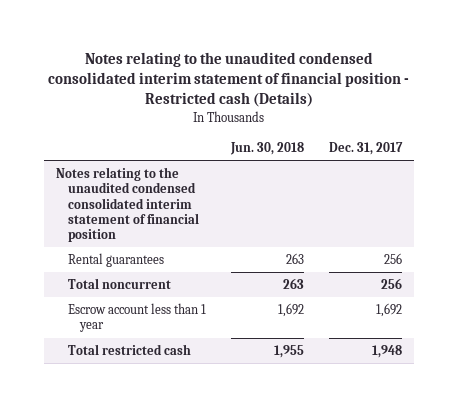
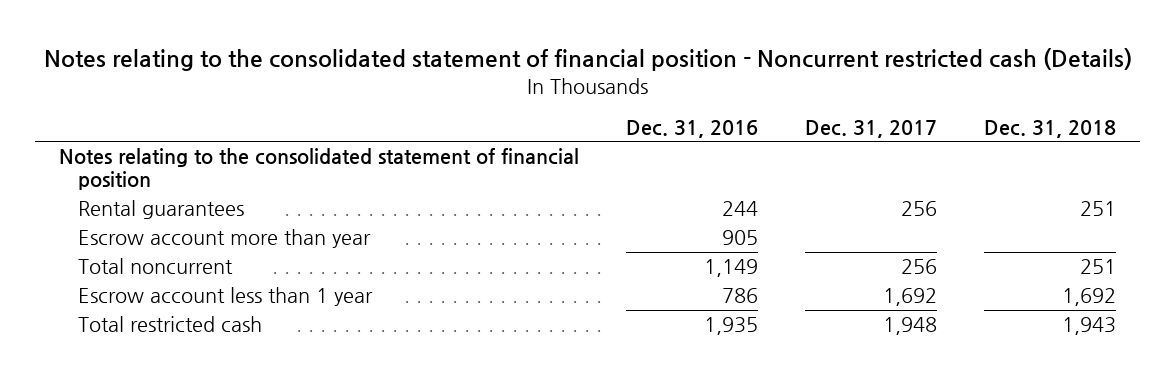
- Notes relating to the unaudited condensed consolidated interim statement of financial position - Restricted cash (Details)
+ Notes relating to the consolidated statement of financial position - Noncurrent restricted cash (Details)
- | Jun. 30, 2018 | Dec. 31, 2017
+ | Dec. 31, 2016 | Dec. 31, 2017 | Dec. 31, 2018
- Notes relating to the unaudited condensed consolidated interim statement of financial position
+ Notes relating to the consolidated statement of financial position
+ Escrow account more than year | 905 | |

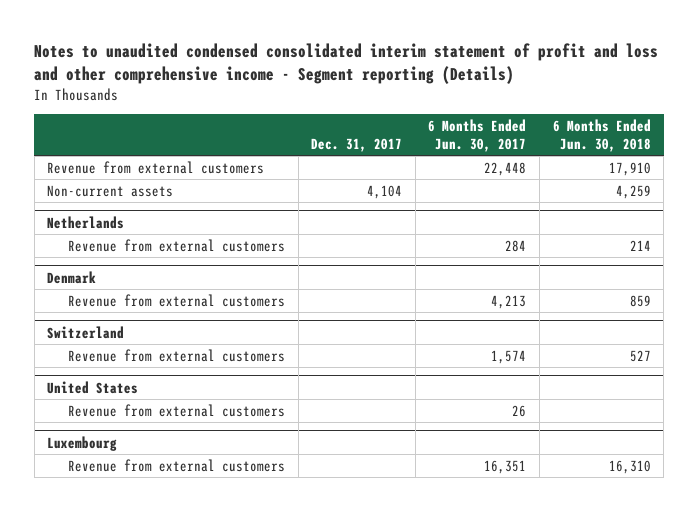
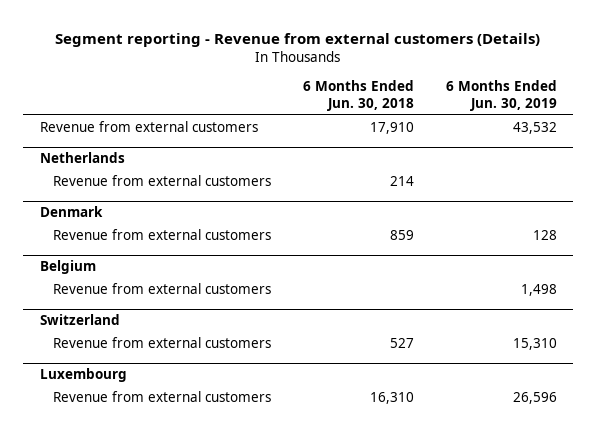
- Notes to unaudited condensed consolidated interim statement of profit and loss and other comprehensive income - Segment reporting (Details)
+ Segment reporting - Revenue from external customers (Details)
- | Dec. 31, 2017 | 6 Months Ended Jun. 30, 2017 | 6 Months Ended Jun. 30, 2018
+ | 6 Months Ended Jun. 30, 2018 | 6 Months Ended Jun. 30, 2019
- Non-current assets | 4,104 | | 4,259
+ Belgium
+ Revenue from external customers | | 1,498
- United States
- Revenue from external customers | | 26 |

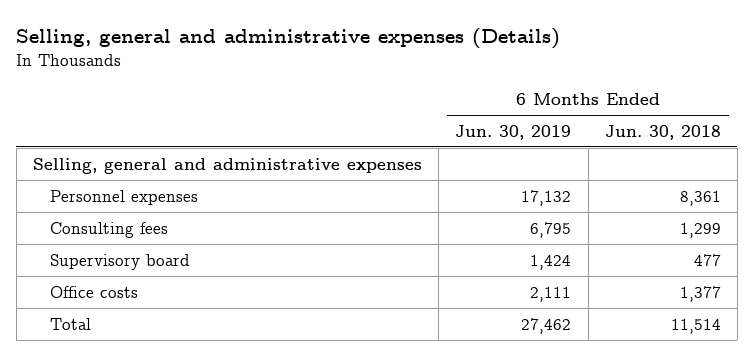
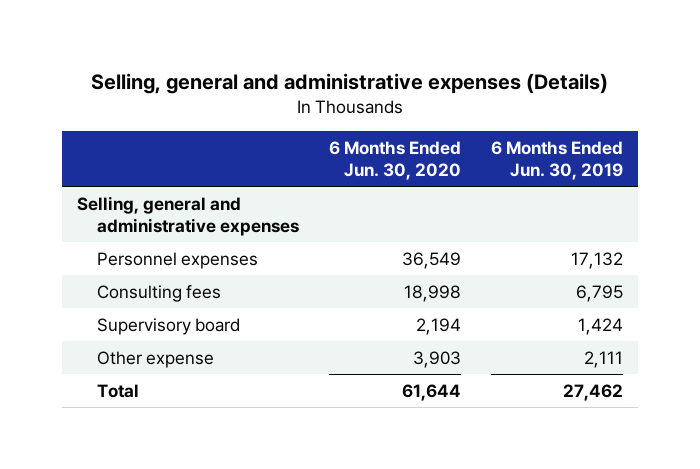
- | 6 Months Ended Jun. 30, 2019 | 6 Months Ended Jun. 30, 2018
+ | 6 Months Ended Jun. 30, 2020 | 6 Months Ended Jun. 30, 2019
- Office costs | 2,111 | 1,377
+ Other expense | 3,903 | 2,111

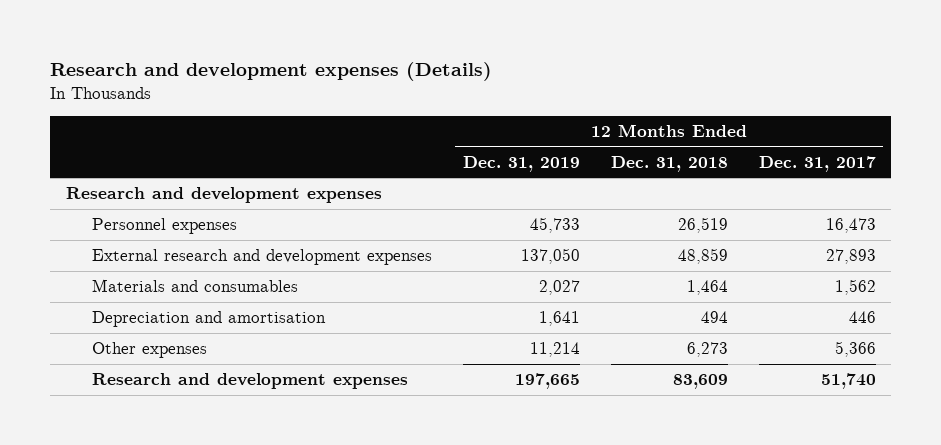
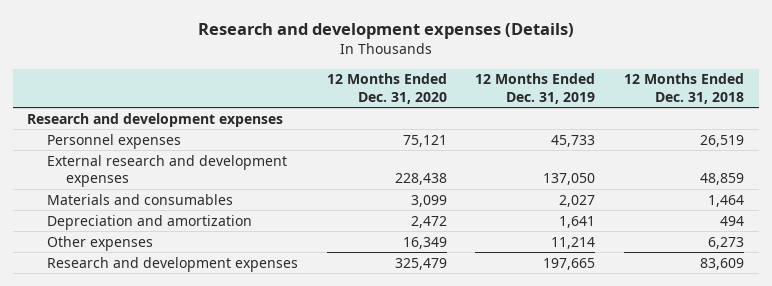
- | 12 Months Ended Dec. 31, 2019 | 12 Months Ended Dec. 31, 2018 | 12 Months Ended Dec. 31, 2017
+ | 12 Months Ended Dec. 31, 2020 | 12 Months Ended Dec. 31, 2019 | 12 Months Ended Dec. 31, 2018
- Depreciation and amortisation | 1,641 | 494 | 446
+ Depreciation and amortization | 2,472 | 1,641 | 494

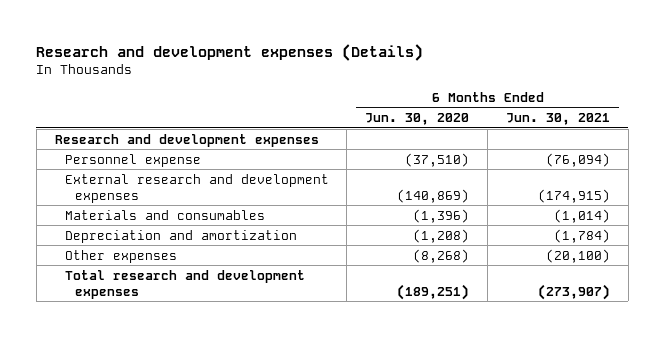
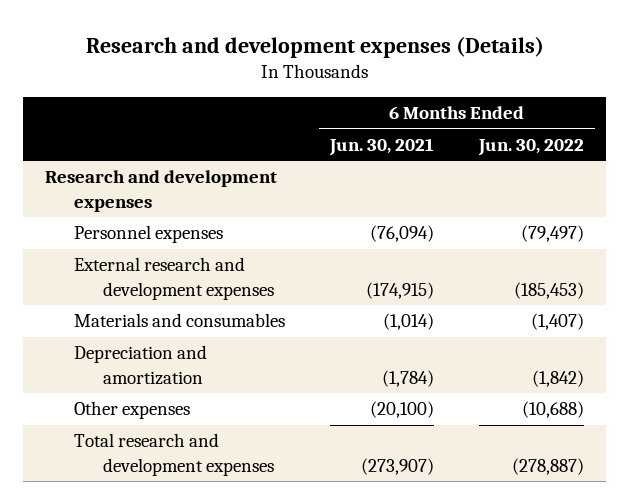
- | 6 Months Ended Jun. 30, 2020 | 6 Months Ended Jun. 30, 2021
+ | 6 Months Ended Jun. 30, 2021 | 6 Months Ended Jun. 30, 2022
- Personnel expense | (37,510) | (76,094)
+ Personnel expenses | (76,094) | (79,497)

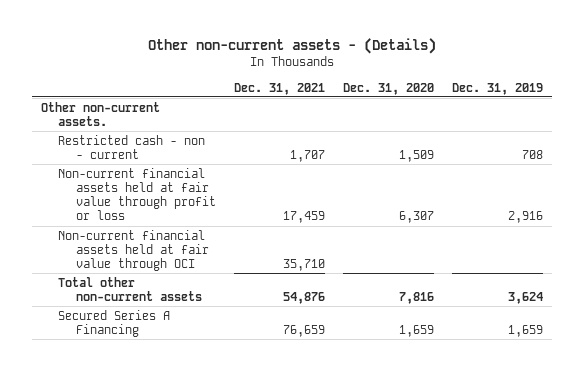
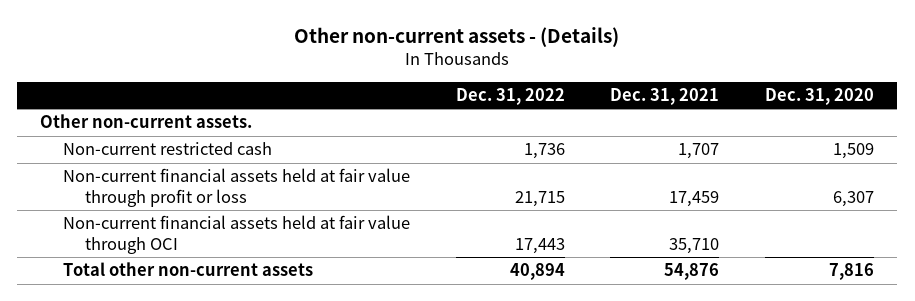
- | Dec. 31, 2021 | Dec. 31, 2020 | Dec. 31, 2019
+ | Dec. 31, 2022 | Dec. 31, 2021 | Dec. 31, 2020
- Restricted cash - non - current | 1,707 | 1,509 | 708
+ Non-current restricted cash | 1,736 | 1,707 | 1,509
- Secured Series A Financing | 76,659 | 1,659 | 1,659

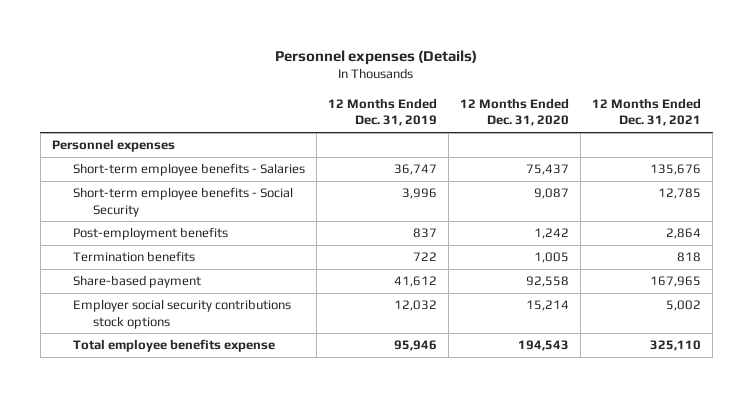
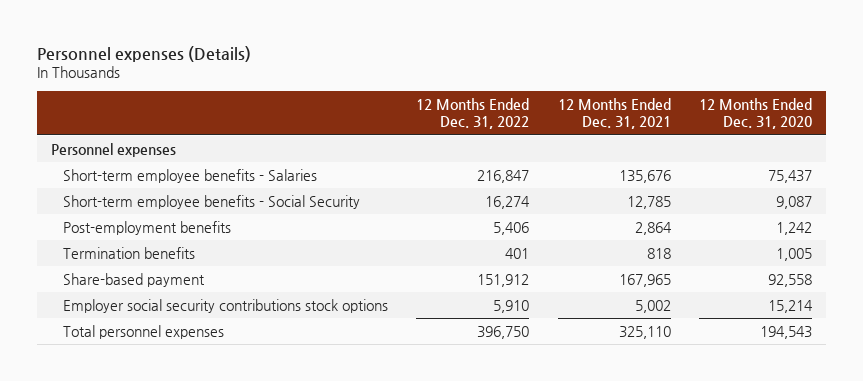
- | 12 Months Ended Dec. 31, 2019 | 12 Months Ended Dec. 31, 2020 | 12 Months Ended Dec. 31, 2021
+ | 12 Months Ended Dec. 31, 2022 | 12 Months Ended Dec. 31, 2021 | 12 Months Ended Dec. 31, 2020
- Total employee benefits expense | 95,946 | 194,543 | 325,110
+ Total personnel expenses | 396,750 | 325,110 | 194,543

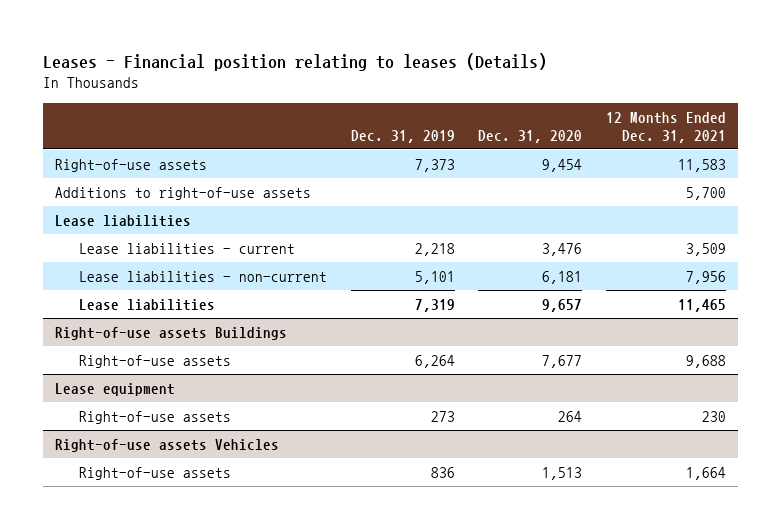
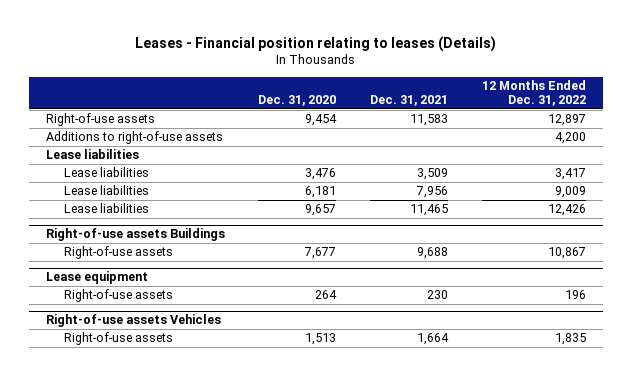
- | Dec. 31, 2019 | Dec. 31, 2020 | 12 Months Ended Dec. 31, 2021
+ | Dec. 31, 2020 | Dec. 31, 2021 | 12 Months Ended Dec. 31, 2022
- Lease liabilities - current | 2,218 | 3,476 | 3,509
- Lease liabilities - non-current | 5,101 | 6,181 | 7,956
+ Lease liabilities | 3,476 | 3,509 | 3,417
+ Lease liabilities | 6,181 | 7,956 | 9,009

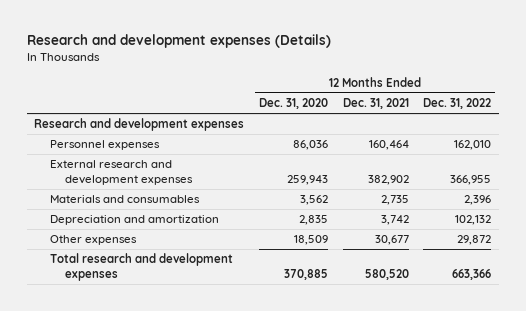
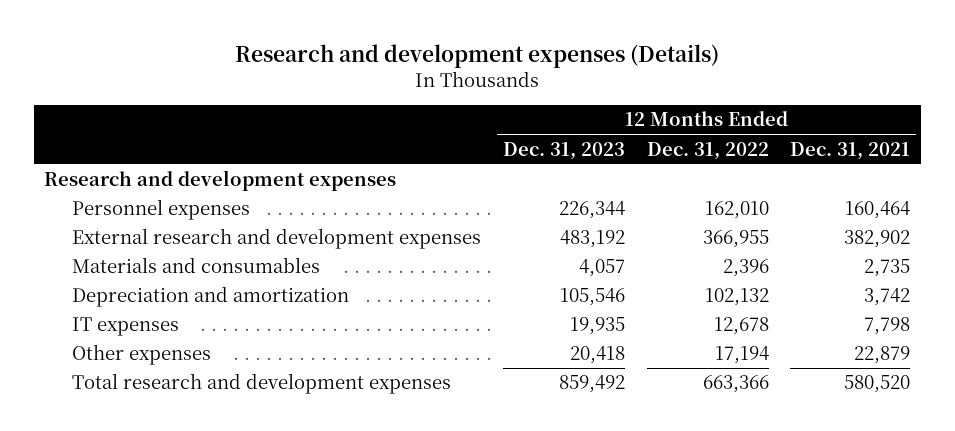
- | 12 Months Ended Dec. 31, 2020 | 12 Months Ended Dec. 31, 2021 | 12 Months Ended Dec. 31, 2022
+ | 12 Months Ended Dec. 31, 2023 | 12 Months Ended Dec. 31, 2022 | 12 Months Ended Dec. 31, 2021
- Other expenses | 18,509 | 30,677 | 29,872
+ IT expenses | 19,935 | 12,678 | 7,798
+ Other expenses | 20,418 | 17,194 | 22,879

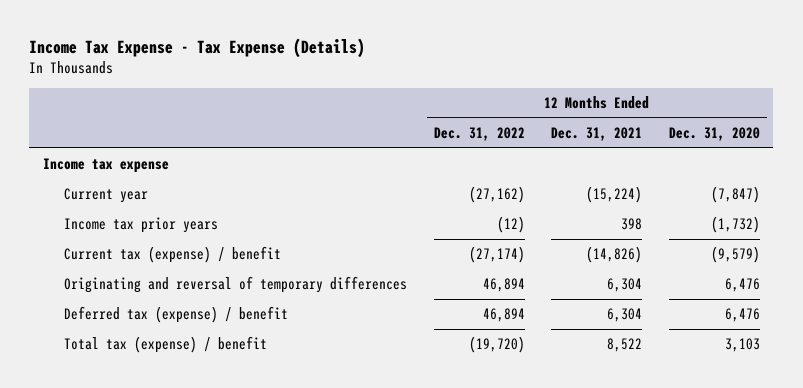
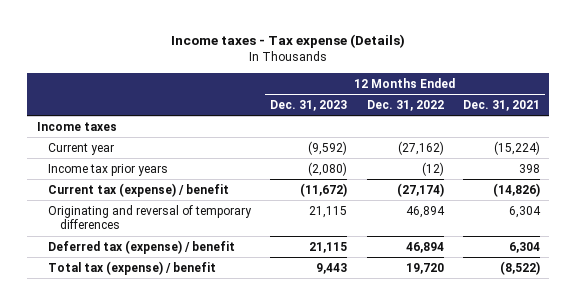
- Income Tax Expense - Tax Expense (Details)
+ Income taxes - Tax expense (Details)
- | 12 Months Ended Dec. 31, 2022 | 12 Months Ended Dec. 31, 2021 | 12 Months Ended Dec. 31, 2020
+ | 12 Months Ended Dec. 31, 2023 | 12 Months Ended Dec. 31, 2022 | 12 Months Ended Dec. 31, 2021
- Income tax expense
+ Income taxes
- Total tax (expense) / benefit | (19,720) | 8,522 | 3,103
+ Total tax (expense) / benefit | 9,443 | 19,720 | (8,522)

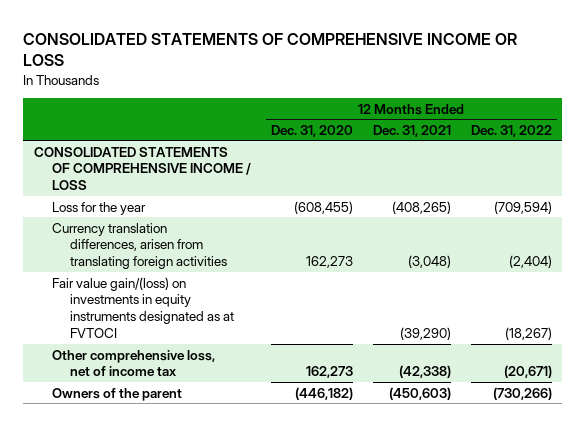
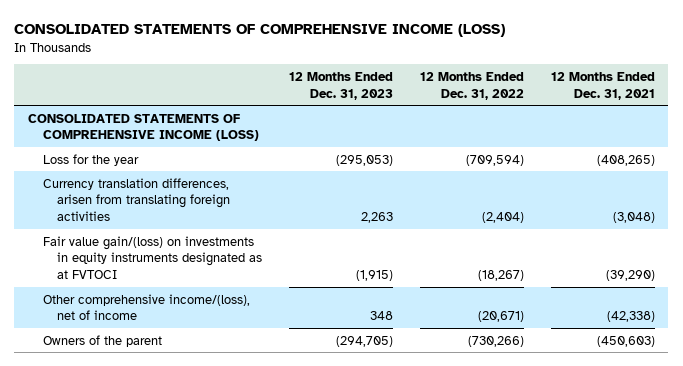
- CONSOLIDATED STATEMENTS OF COMPREHENSIVE INCOME OR LOSS
+ CONSOLIDATED STATEMENTS OF COMPREHENSIVE INCOME (LOSS)
- | 12 Months Ended Dec. 31, 2020 | 12 Months Ended Dec. 31, 2021 | 12 Months Ended Dec. 31, 2022
+ | 12 Months Ended Dec. 31, 2023 | 12 Months Ended Dec. 31, 2022 | 12 Months Ended Dec. 31, 2021
- CONSOLIDATED STATEMENTS OF COMPREHENSIVE INCOME / LOSS
+ CONSOLIDATED STATEMENTS OF COMPREHENSIVE INCOME (LOSS)
- Other comprehensive loss, net of income tax | 162,273 | (42,338) | (20,671)
+ Other comprehensive income/(loss), net of income | 348 | (20,671) | (42,338)

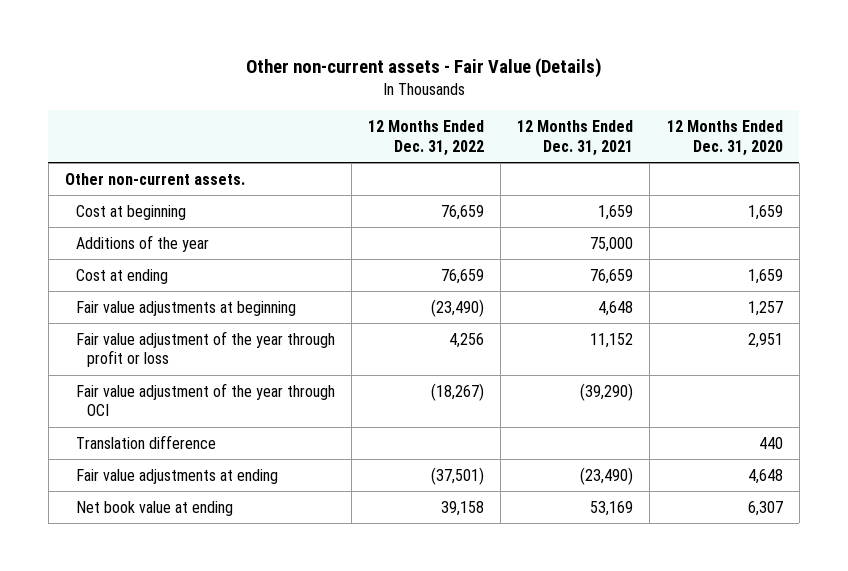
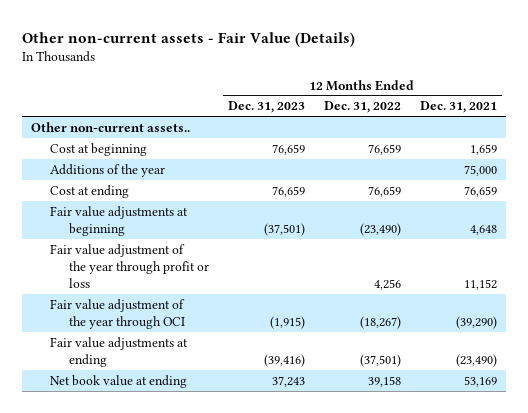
- | 12 Months Ended Dec. 31, 2022 | 12 Months Ended Dec. 31, 2021 | 12 Months Ended Dec. 31, 2020
+ | 12 Months Ended Dec. 31, 2023 | 12 Months Ended Dec. 31, 2022 | 12 Months Ended Dec. 31, 2021
- Other non-current assets.
+ Other non-current assets..
- Translation difference | | | 440

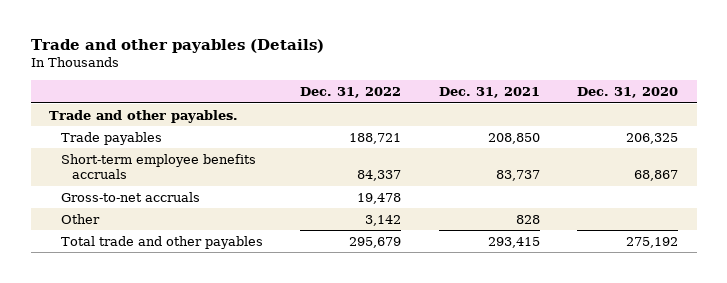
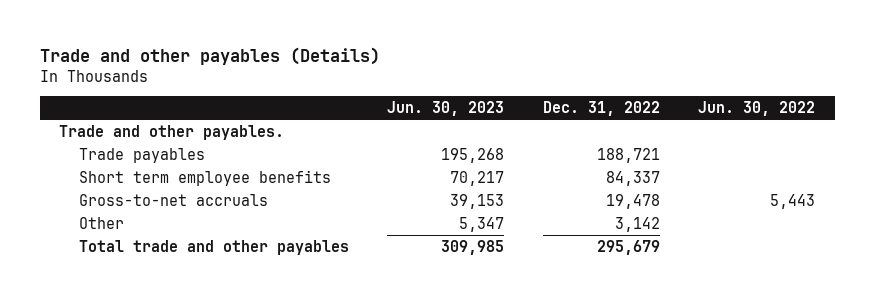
- | Dec. 31, 2022 | Dec. 31, 2021 | Dec. 31, 2020
+ | Jun. 30, 2023 | Dec. 31, 2022 | Jun. 30, 2022
- Short-term employee benefits accruals | 84,337 | 83,737 | 68,867
+ Short term employee benefits | 70,217 | 84,337 |

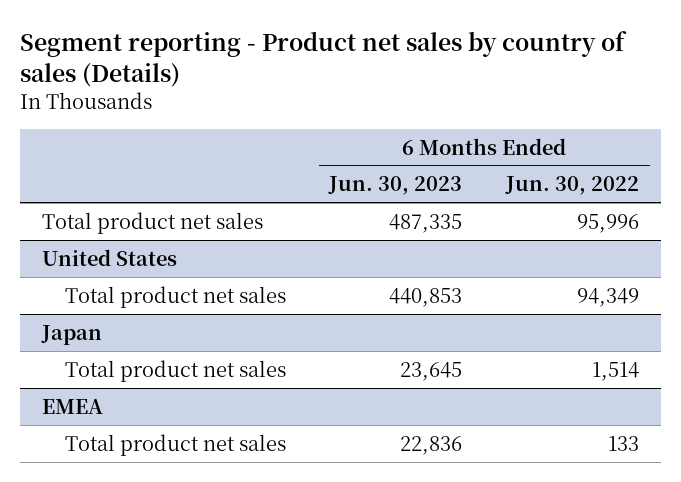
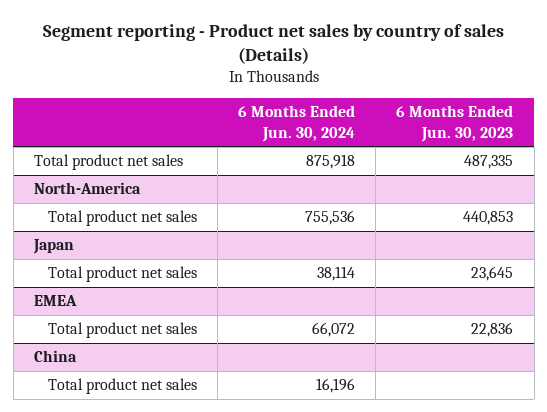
- | 6 Months Ended Jun. 30, 2023 | 6 Months Ended Jun. 30, 2022
+ | 6 Months Ended Jun. 30, 2024 | 6 Months Ended Jun. 30, 2023
- United States
+ North-America
+ China
+ Total product net sales | 16,196 |

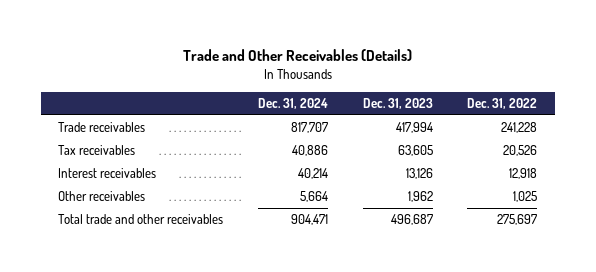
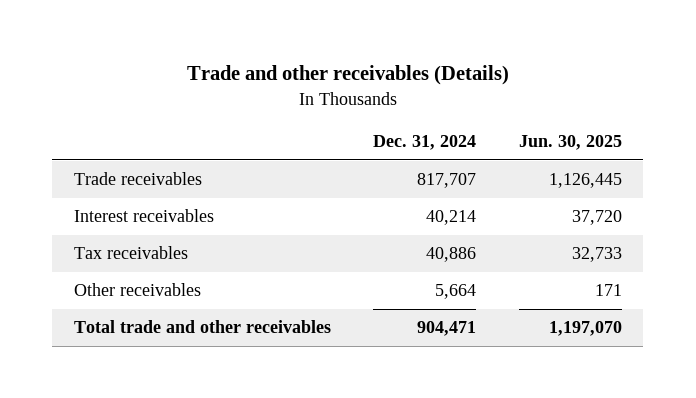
- Trade and Other Receivables (Details)
+ Trade and other receivables (Details)
- | Dec. 31, 2024 | Dec. 31, 2023 | Dec. 31, 2022
+ | Dec. 31, 2024 | Jun. 30, 2025
moved down: Tax receivables | 40,886 | 32,733

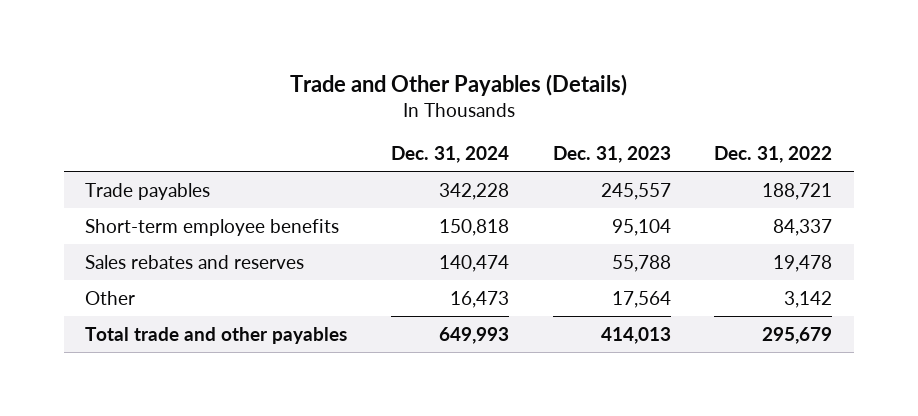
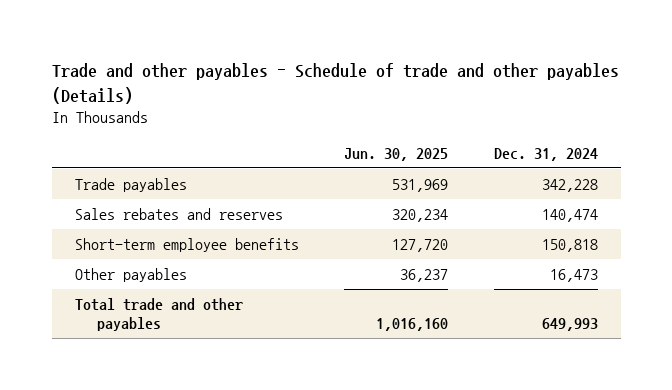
- Trade and Other Payables (Details)
+ Trade and other payables - Schedule of trade and other payables (Details)
- | Dec. 31, 2024 | Dec. 31, 2023 | Dec. 31, 2022
+ | Jun. 30, 2025 | Dec. 31, 2024
- Other | 16,473 | 17,564 | 3,142
moved down: Short-term employee benefits | 127,720 | 150,818
+ Other payables | 36,237 | 16,473

